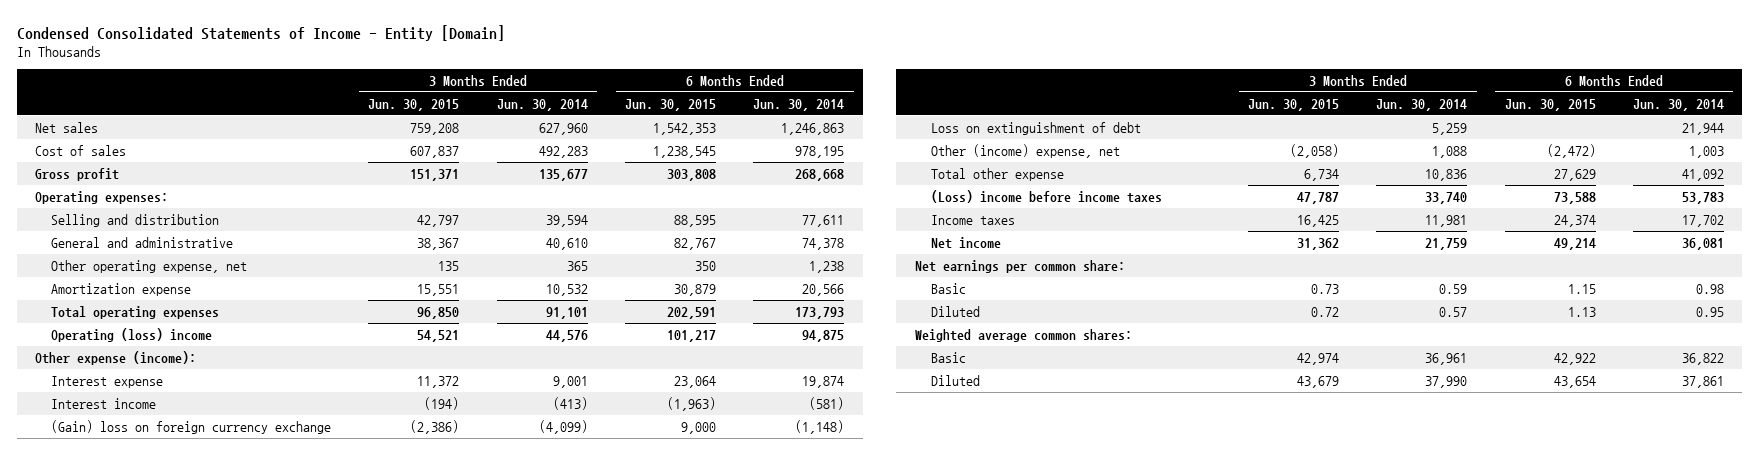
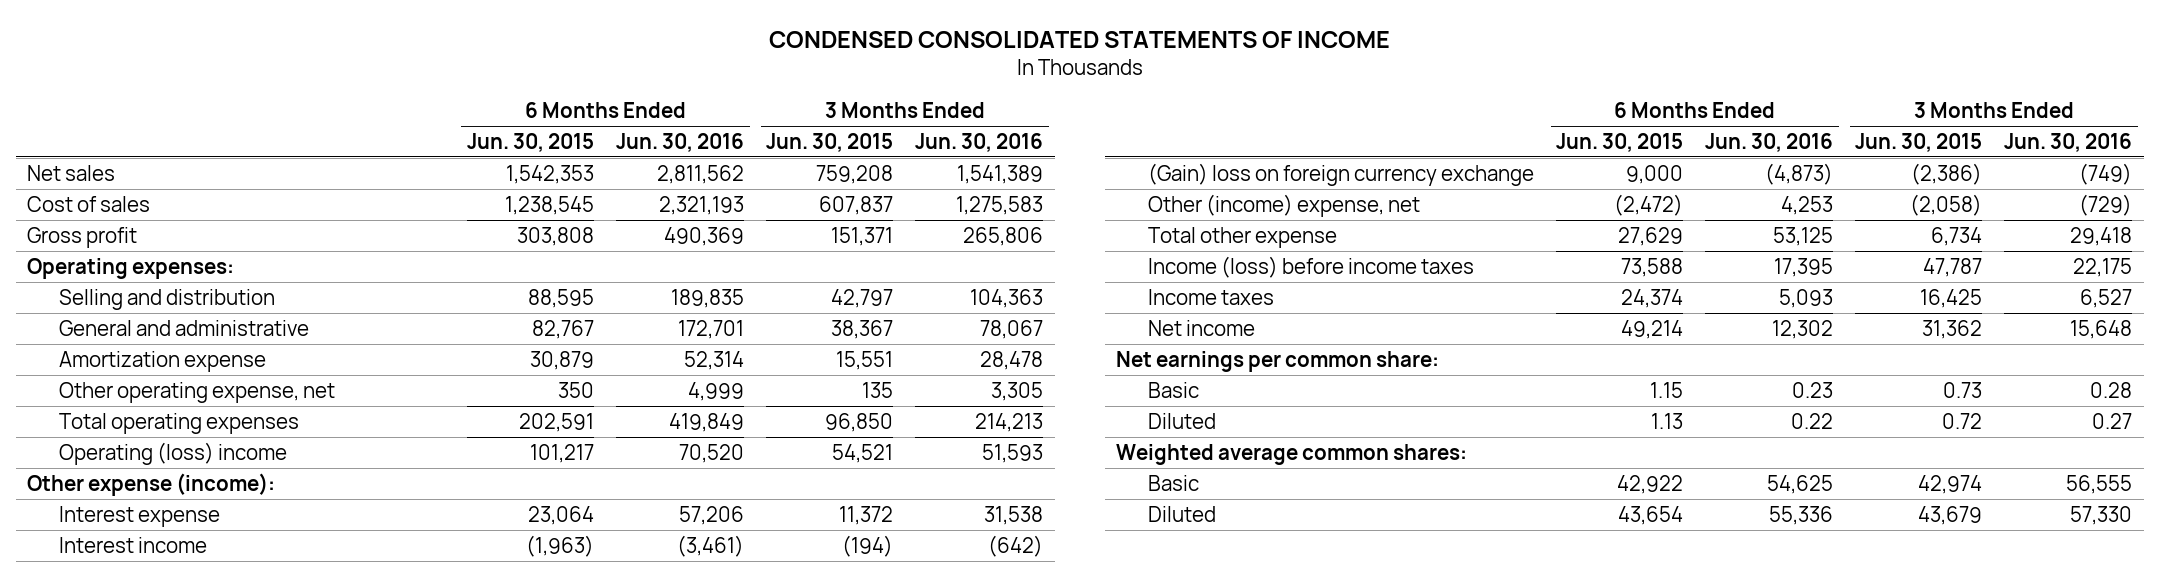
- Condensed Consolidated Statements of Income - Entity [Domain]
+ CONDENSED CONSOLIDATED STATEMENTS OF INCOME
- | 3 Months Ended Jun. 30, 2015 | 3 Months Ended Jun. 30, 2014 | 6 Months Ended Jun. 30, 2015 | 6 Months Ended Jun. 30, 2014
+ | 6 Months Ended Jun. 30, 2015 | 6 Months Ended Jun. 30, 2016 | 3 Months Ended Jun. 30, 2015 | 3 Months Ended Jun. 30, 2016
moved down: Other operating expense, net | 350 | 4,999 | 135 | 3,305
- Loss on extinguishment of debt | | 5,259 | | 21,944
- (Loss) income before income taxes | 47,787 | 33,740 | 73,588 | 53,783
+ Income (loss) before income taxes | 73,588 | 17,395 | 47,787 | 22,175

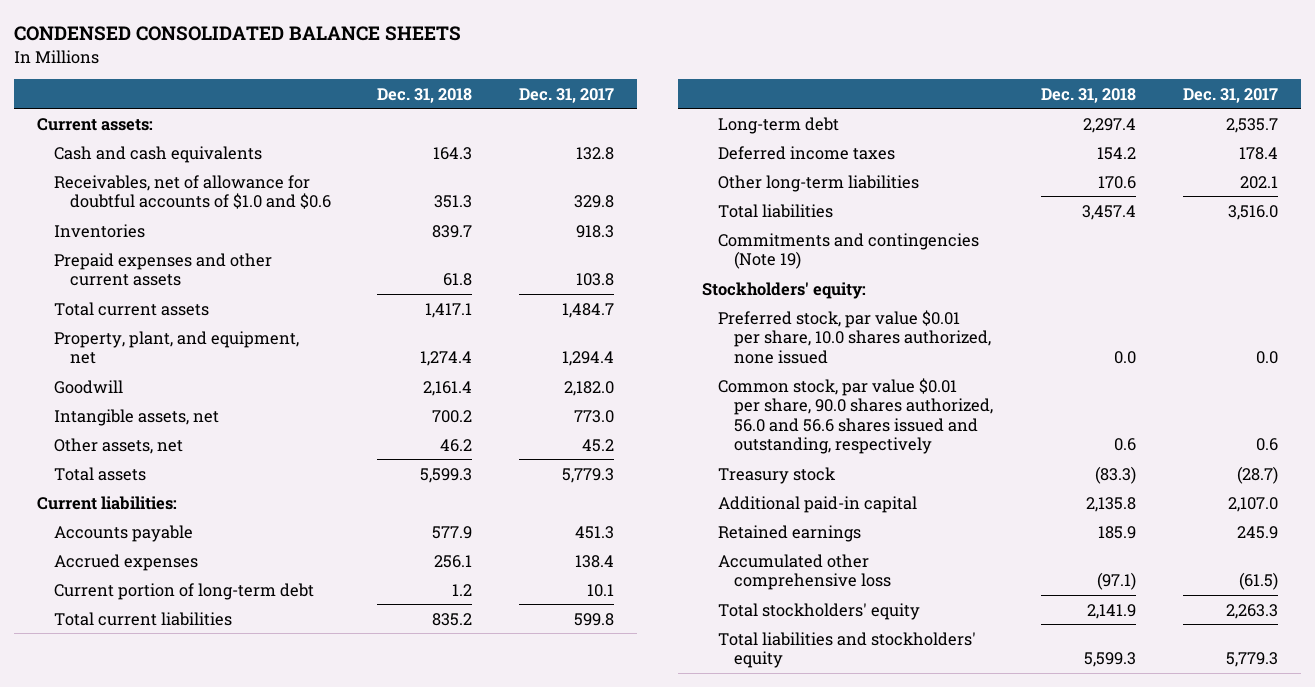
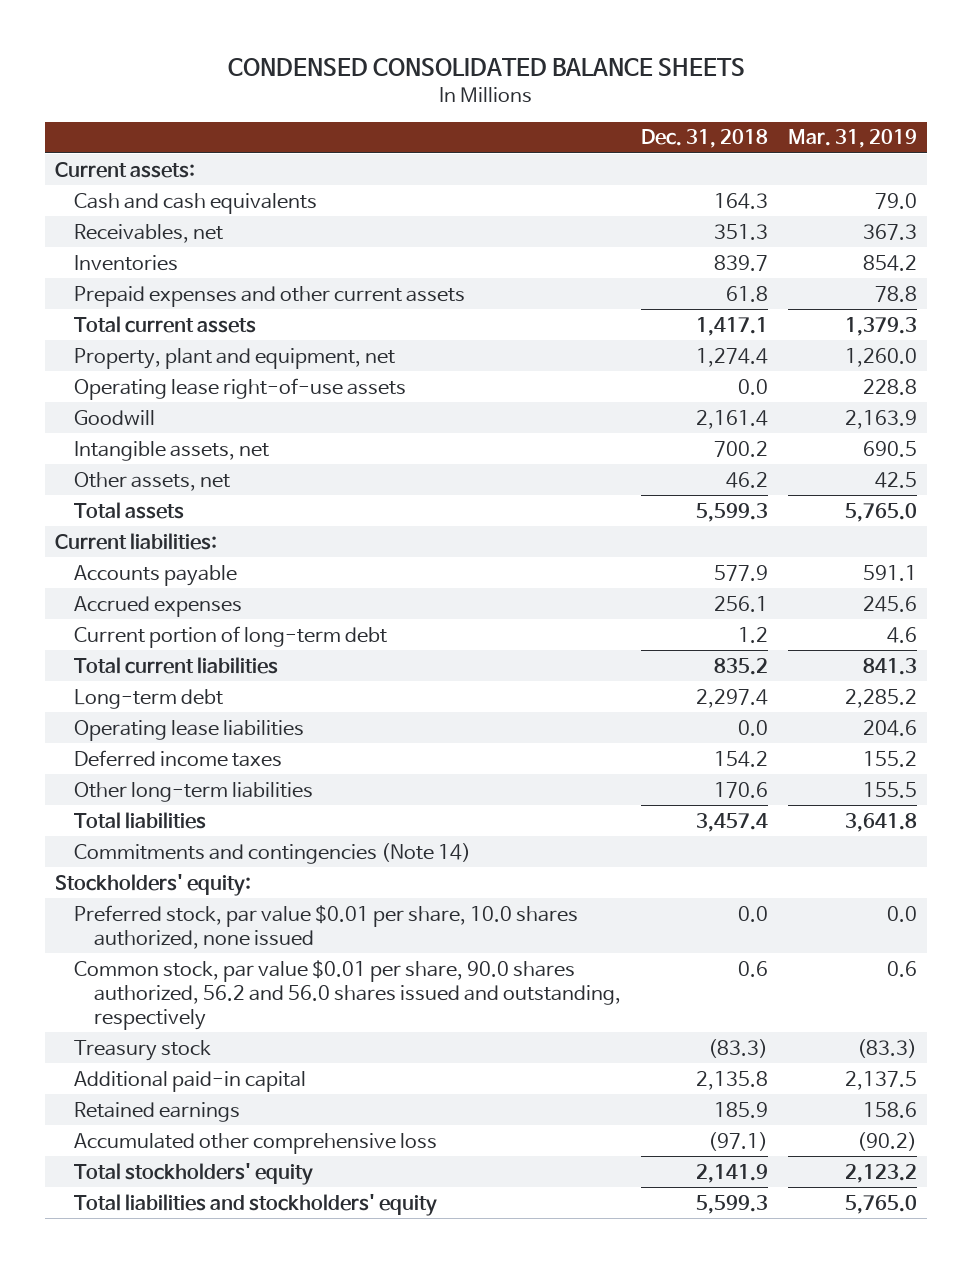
- | Dec. 31, 2018 | Dec. 31, 2017
+ | Dec. 31, 2018 | Mar. 31, 2019
- Receivables, net of allowance for doubtful accounts of $1.0 and $0.6 | 351.3 | 329.8
+ Receivables, net | 351.3 | 367.3
- Property, plant, and equipment, net | 1,274.4 | 1,294.4
+ Property, plant and equipment, net | 1,274.4 | 1,260.0
+ Operating lease right-of-use assets | 0.0 | 228.8
+ Operating lease liabilities | 0.0 | 204.6
- Commitments and contingencies (Note 19)
+ Commitments and contingencies (Note 14)
- Common stock, par value $0.01 per share, 90.0 shares authorized, 56.0 and 56.6 shares issued and outstanding, respectively | 0.6 | 0.6
+ Common stock, par value $0.01 per share, 90.0 shares authorized, 56.2 and 56.0 shares issued and outstanding, respectively | 0.6 | 0.6

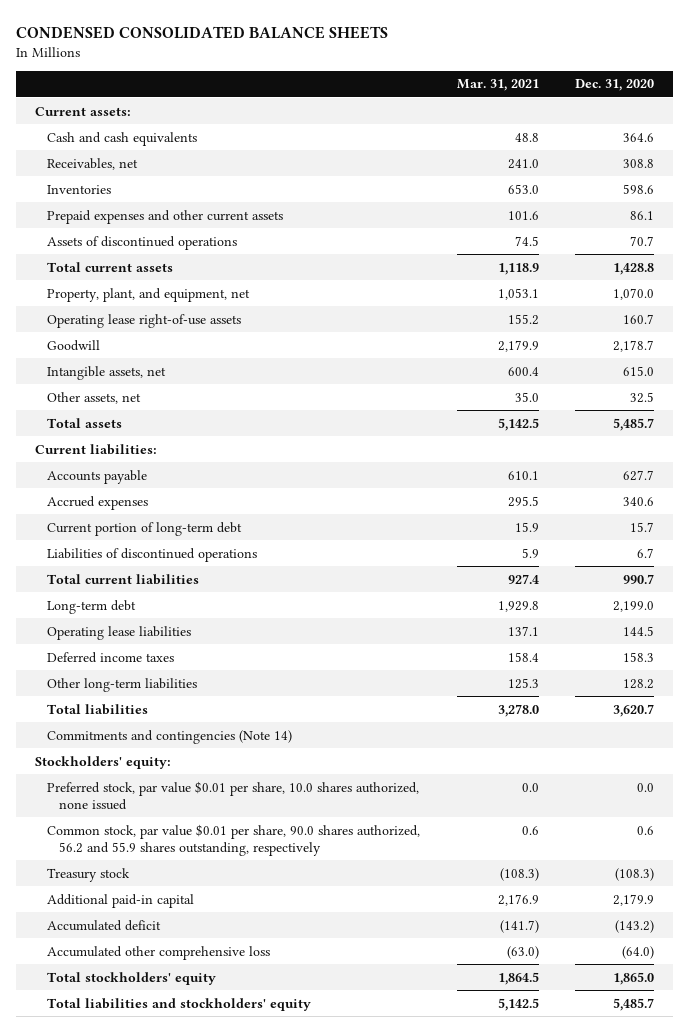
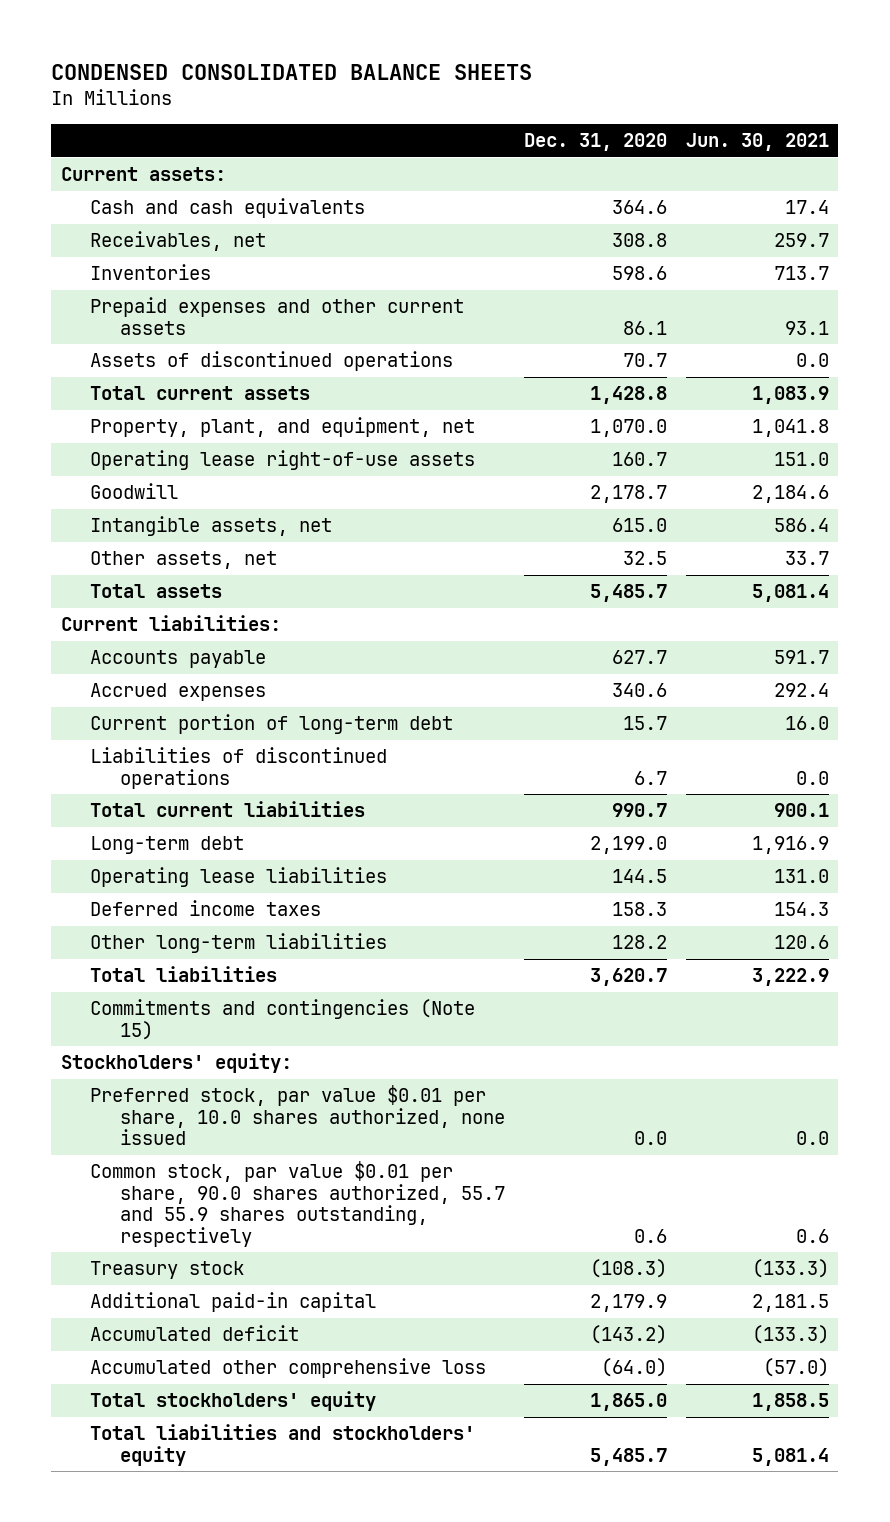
- | Mar. 31, 2021 | Dec. 31, 2020
+ | Dec. 31, 2020 | Jun. 30, 2021
- Commitments and contingencies (Note 14)
+ Commitments and contingencies (Note 15)
- Common stock, par value $0.01 per share, 90.0 shares authorized, 56.2 and 55.9 shares outstanding, respectively | 0.6 | 0.6
+ Common stock, par value $0.01 per share, 90.0 shares authorized, 55.7 and 55.9 shares outstanding, respectively | 0.6 | 0.6

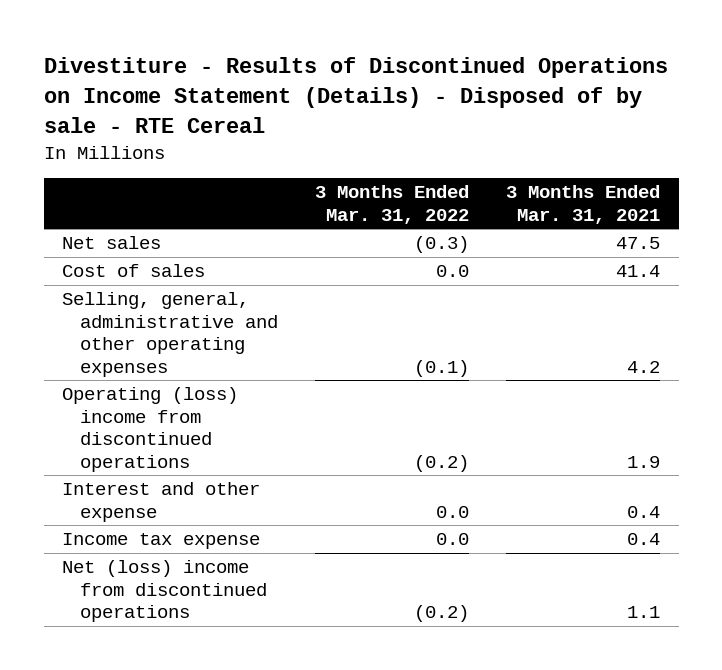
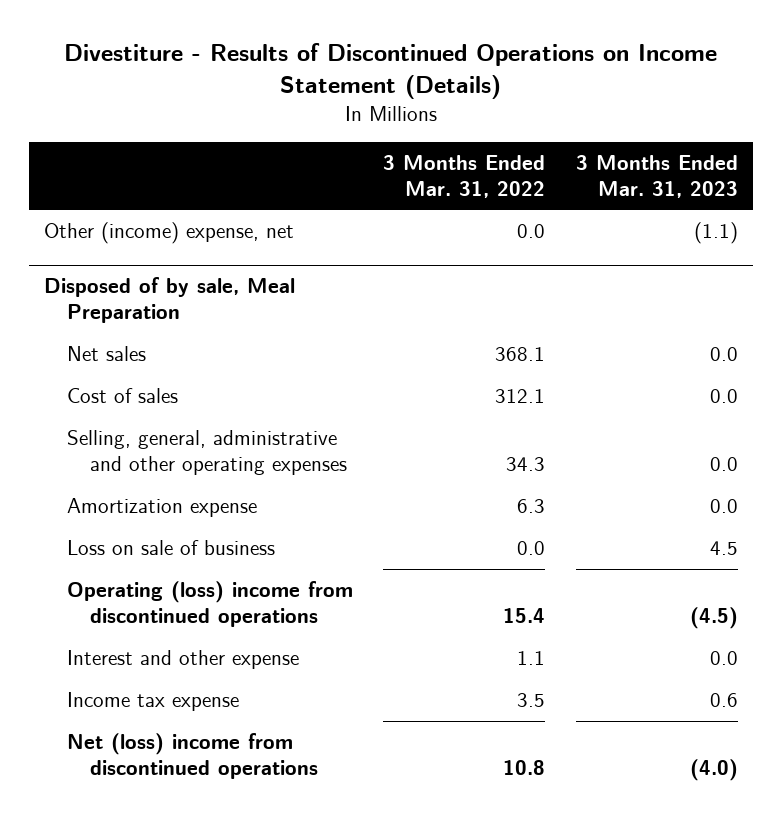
- Divestiture - Results of Discontinued Operations on Income Statement (Details) - Disposed of by sale - RTE Cereal
+ Divestiture - Results of Discontinued Operations on Income Statement (Details)
- | 3 Months Ended Mar. 31, 2022 | 3 Months Ended Mar. 31, 2021
+ | 3 Months Ended Mar. 31, 2022 | 3 Months Ended Mar. 31, 2023
- Net sales | (0.3) | 47.5
- Cost of sales | 0.0 | 41.4
- Selling, general, administrative and other operating expenses | (0.1) | 4.2
- Operating (loss) income from discontinued operations | (0.2) | 1.9
- Interest and other expense | 0.0 | 0.4
- Income tax expense | 0.0 | 0.4
- Net (loss) income from discontinued operations | (0.2) | 1.1
+ Other (income) expense, net | 0.0 | (1.1)
+ Disposed of by sale, Meal Preparation
+ Net sales | 368.1 | 0.0
+ Cost of sales | 312.1 | 0.0
+ Selling, general, administrative and other operating expenses | 34.3 | 0.0
+ Amortization expense | 6.3 | 0.0
+ Loss on sale of business | 0.0 | 4.5
+ Operating (loss) income from discontinued operations | 15.4 | (4.5)
+ Interest and other expense | 1.1 | 0.0
+ Income tax expense | 3.5 | 0.6
+ Net (loss) income from discontinued operations | 10.8 | (4.0)

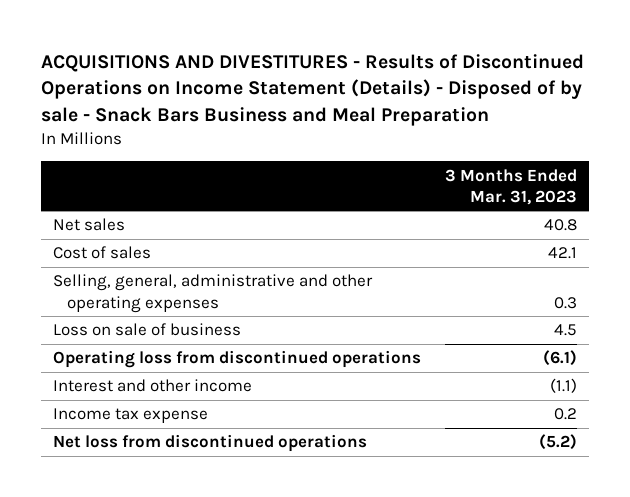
- Divestiture - Results of Discontinued Operations on Income Statement (Details)
+ ACQUISITIONS AND DIVESTITURES - Results of Discontinued Operations on Income Statement (Details) - Disposed of by sale - Snack Bars Business and Meal Preparation
- | 3 Months Ended Mar. 31, 2022 | 3 Months Ended Mar. 31, 2023
+ | 3 Months Ended Mar. 31, 2023
- Other (income) expense, net | 0.0 | (1.1)
- Disposed of by sale, Meal Preparation
- Net sales | 368.1 | 0.0
- Cost of sales | 312.1 | 0.0
- Selling, general, administrative and other operating expenses | 34.3 | 0.0
- Amortization expense | 6.3 | 0.0
+ Net sales | 40.8
+ Cost of sales | 42.1
+ Selling, general, administrative and other operating expenses | 0.3
- Operating (loss) income from discontinued operations | 15.4 | (4.5)
- Interest and other expense | 1.1 | 0.0
- Income tax expense | 3.5 | 0.6
- Net (loss) income from discontinued operations | 10.8 | (4.0)
+ Operating loss from discontinued operations | (6.1)
+ Interest and other income | (1.1)
+ Income tax expense | 0.2
+ Net loss from discontinued operations | (5.2)

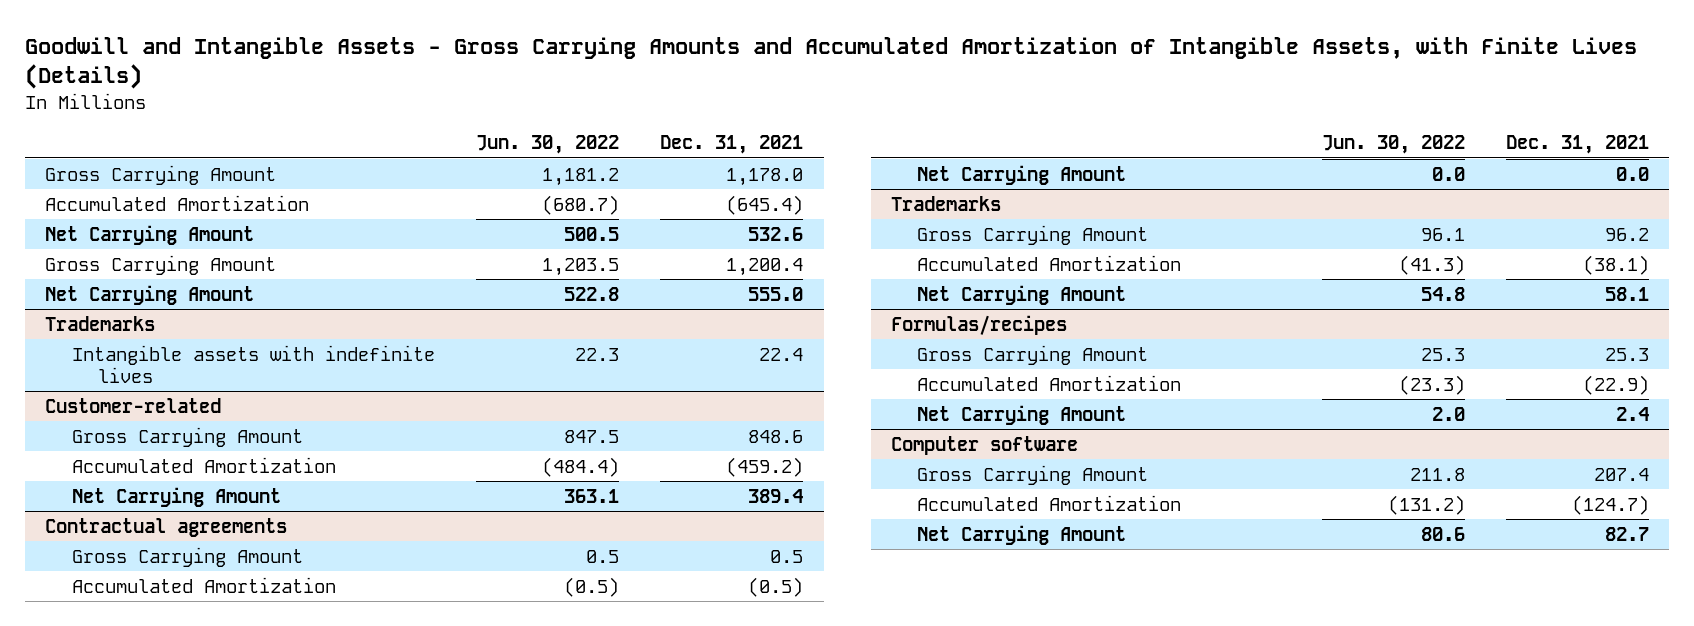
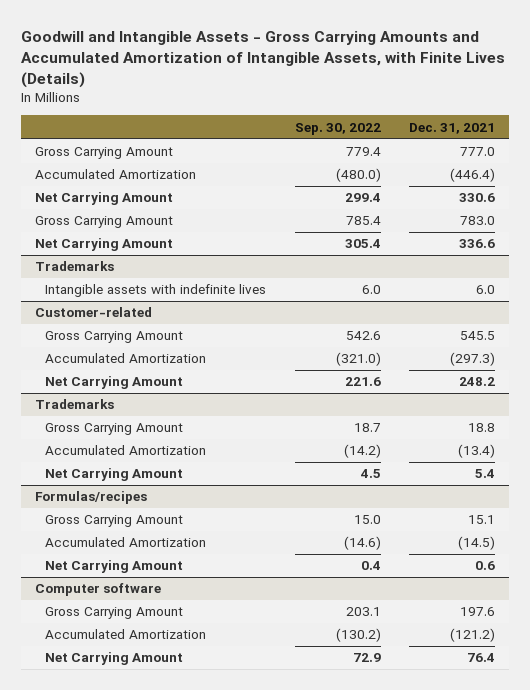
- | Jun. 30, 2022 | Dec. 31, 2021
+ | Sep. 30, 2022 | Dec. 31, 2021
- Gross Carrying Amount | 1,181.2 | 1,178.0
- Accumulated Amortization | (680.7) | (645.4)
- Net Carrying Amount | 500.5 | 532.6
- Gross Carrying Amount | 1,203.5 | 1,200.4
- Net Carrying Amount | 522.8 | 555.0
+ Gross Carrying Amount | 779.4 | 777.0
+ Accumulated Amortization | (480.0) | (446.4)
+ Net Carrying Amount | 299.4 | 330.6
+ Gross Carrying Amount | 785.4 | 783.0
+ Net Carrying Amount | 305.4 | 336.6
@ Trademarks
- Intangible assets with indefinite lives | 22.3 | 22.4
+ Intangible assets with indefinite lives | 6.0 | 6.0
@ Customer-related
- Gross Carrying Amount | 847.5 | 848.6
- Accumulated Amortization | (484.4) | (459.2)
- Net Carrying Amount | 363.1 | 389.4
- Contractual agreements
- Gross Carrying Amount | 0.5 | 0.5
- Accumulated Amortization | (0.5) | (0.5)
- Net Carrying Amount | 0.0 | 0.0
@ Customer-related
+ Gross Carrying Amount | 542.6 | 545.5
+ Accumulated Amortization | (321.0) | (297.3)
+ Net Carrying Amount | 221.6 | 248.2
@ Trademarks
- Gross Carrying Amount | 96.1 | 96.2
- Accumulated Amortization | (41.3) | (38.1)
- Net Carrying Amount | 54.8 | 58.1
+ Gross Carrying Amount | 18.7 | 18.8
+ Accumulated Amortization | (14.2) | (13.4)
+ Net Carrying Amount | 4.5 | 5.4
@ Formulas/recipes
- Gross Carrying Amount | 25.3 | 25.3
- Accumulated Amortization | (23.3) | (22.9)
- Net Carrying Amount | 2.0 | 2.4
+ Gross Carrying Amount | 15.0 | 15.1
+ Accumulated Amortization | (14.6) | (14.5)
+ Net Carrying Amount | 0.4 | 0.6
@ Computer software
- Gross Carrying Amount | 211.8 | 207.4
- Accumulated Amortization | (131.2) | (124.7)
- Net Carrying Amount | 80.6 | 82.7
+ Gross Carrying Amount | 203.1 | 197.6
+ Accumulated Amortization | (130.2) | (121.2)
+ Net Carrying Amount | 72.9 | 76.4

